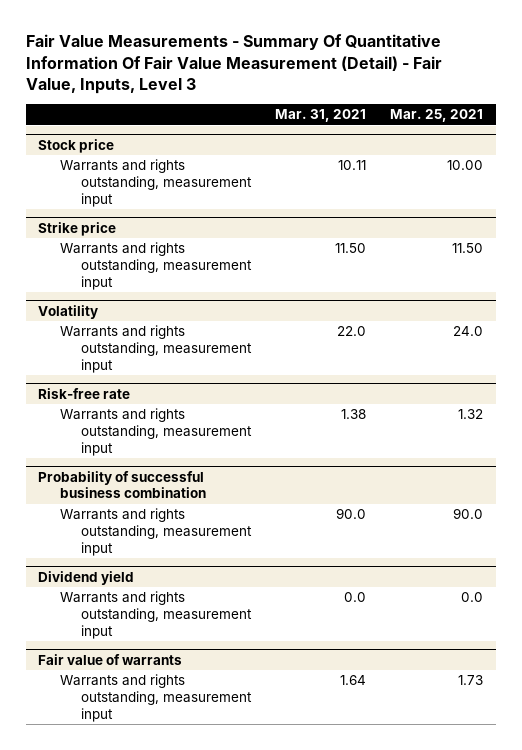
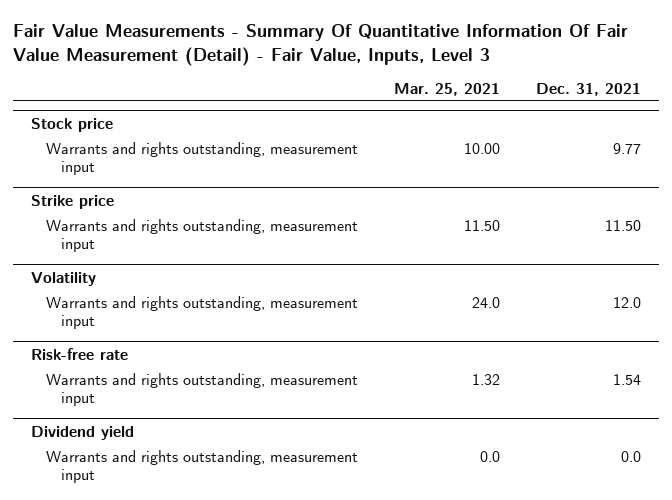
- | Mar. 31, 2021 | Mar. 25, 2021
+ | Mar. 25, 2021 | Dec. 31, 2021
- Probability of successful business combination
- Warrants and rights outstanding, measurement input | 90.0 | 90.0
- Fair value of warrants
- Warrants and rights outstanding, measurement input | 1.64 | 1.73

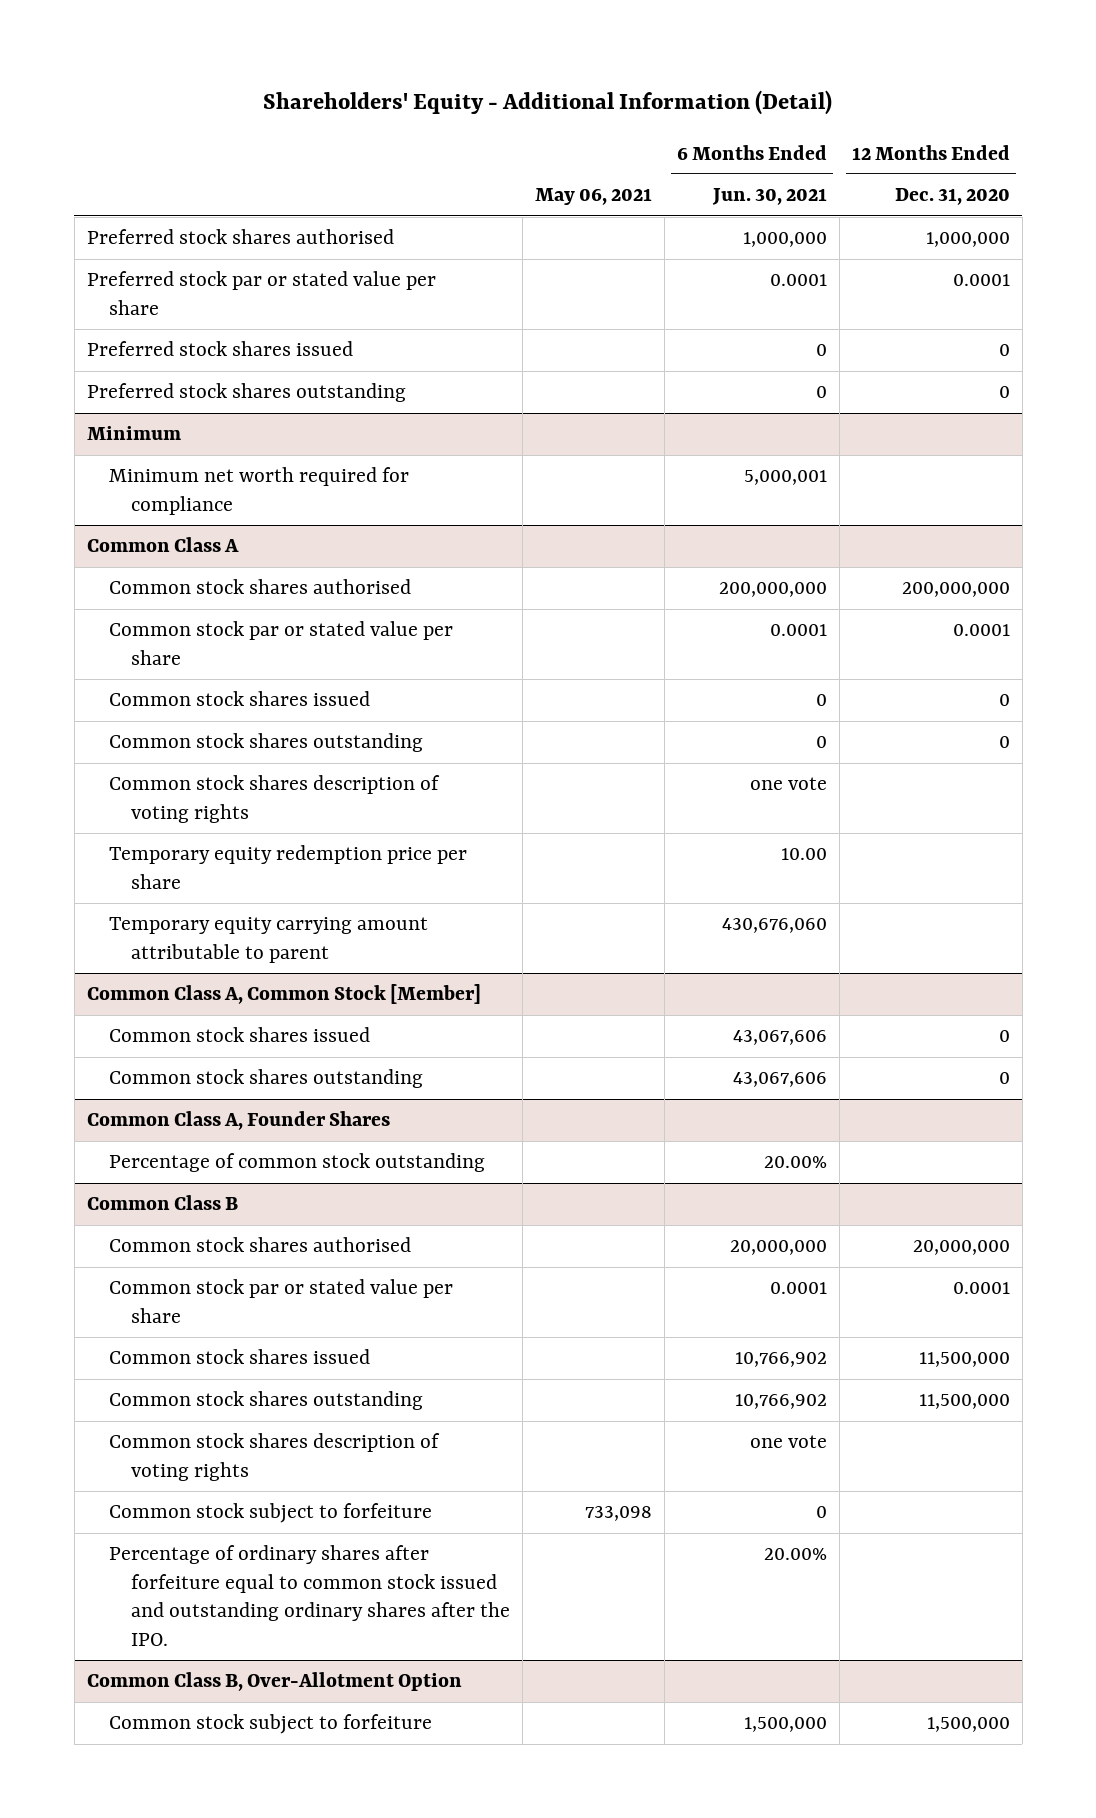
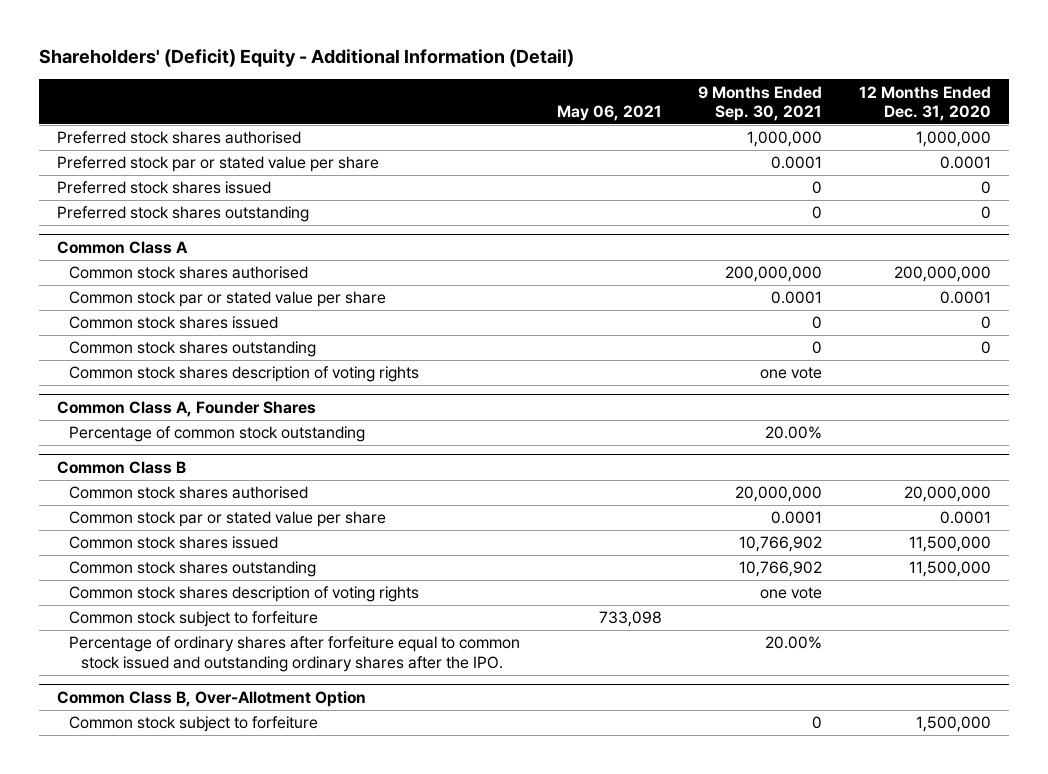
- Shareholders' Equity - Additional Information (Detail)
+ Shareholders' (Deficit) Equity - Additional Information (Detail)
- | May 06, 2021 | 6 Months Ended Jun. 30, 2021 | 12 Months Ended Dec. 31, 2020
+ | May 06, 2021 | 9 Months Ended Sep. 30, 2021 | 12 Months Ended Dec. 31, 2020
- Minimum
- Minimum net worth required for compliance | | 5,000,001 |
@ Common Class A
- Temporary equity redemption price per share | | 10.00 |
- Temporary equity carrying amount attributable to parent | | 430,676,060 |
- Common Class A, Common Stock [Member]
- Common stock shares issued | | 43,067,606 | 0
- Common stock shares outstanding | | 43,067,606 | 0

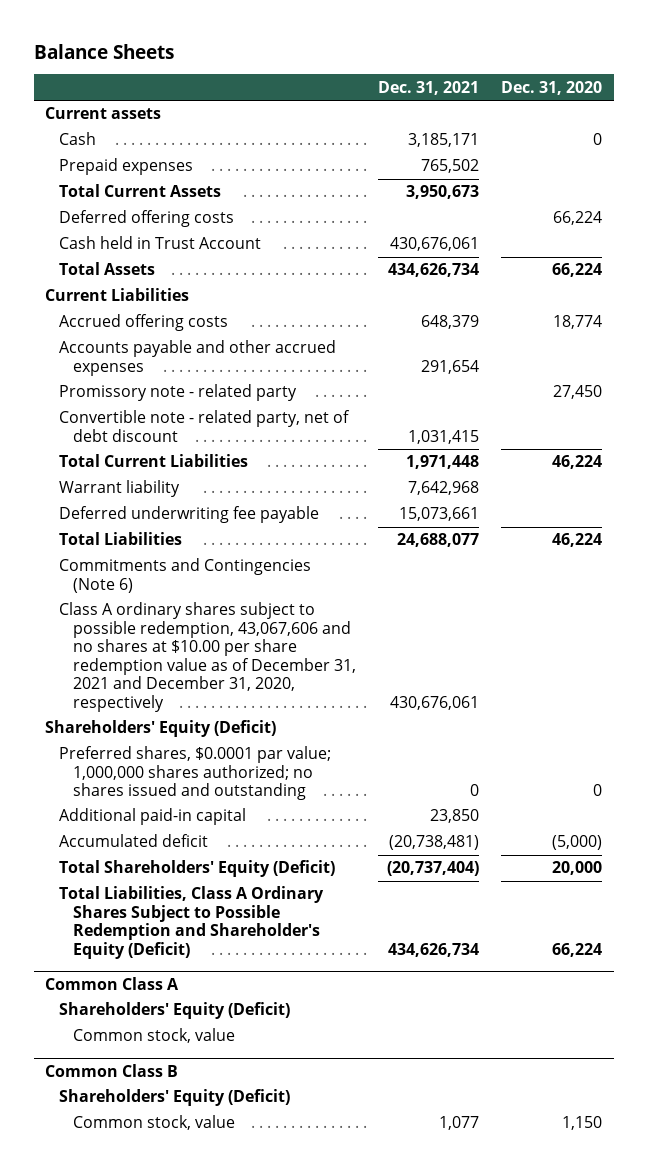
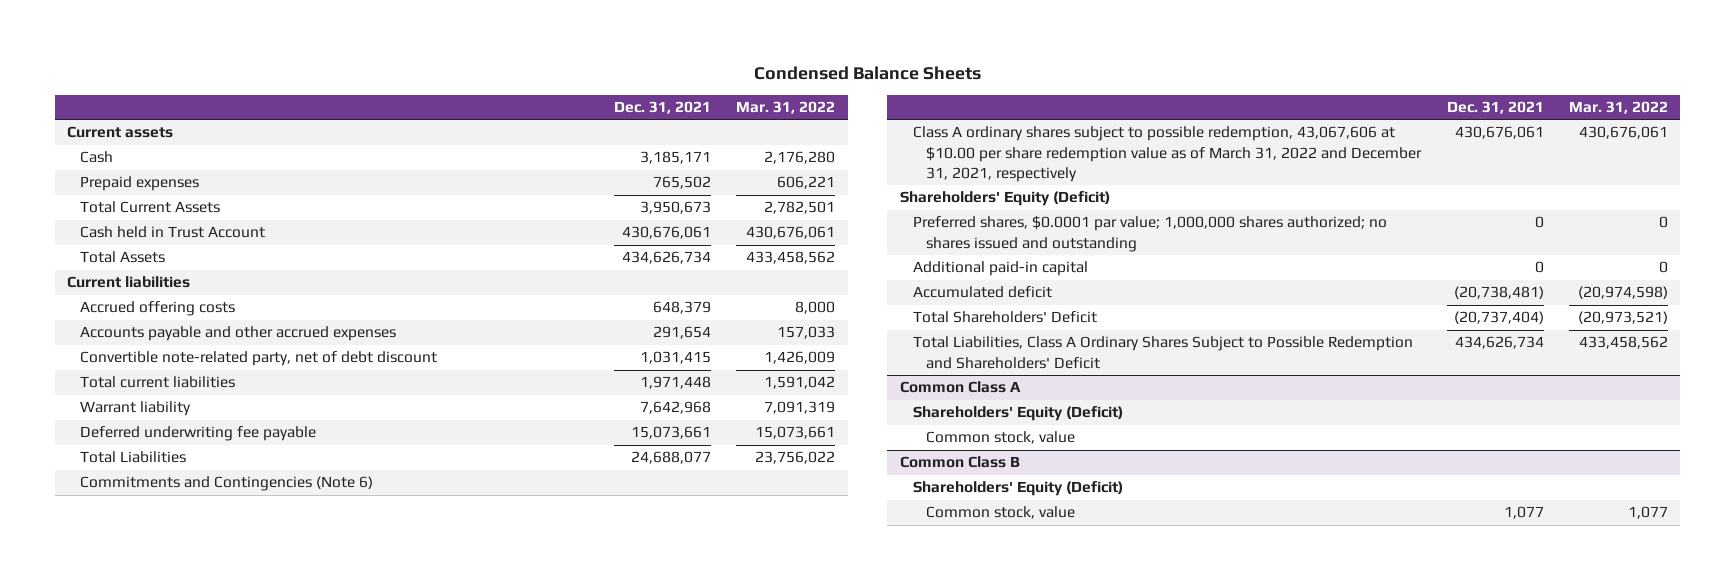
- Balance Sheets
+ Condensed Balance Sheets
- | Dec. 31, 2021 | Dec. 31, 2020
+ | Dec. 31, 2021 | Mar. 31, 2022
- Deferred offering costs | | 66,224
- Current Liabilities
+ Current liabilities
- Promissory note - related party | | 27,450
- Convertible note - related party, net of debt discount | 1,031,415 |
- Total Current Liabilities | 1,971,448 | 46,224
+ Convertible note-related party, net of debt discount | 1,031,415 | 1,426,009
+ Total current liabilities | 1,971,448 | 1,591,042
- Class A ordinary shares subject to possible redemption, 43,067,606 and no shares at $10.00 per share redemption value as of December 31, 2021 and December 31, 2020, respectively | 430,676,061 |
+ Class A ordinary shares subject to possible redemption, 43,067,606 at $10.00 per share redemption value as of March 31, 2022 and December 31, 2021, respectively | 430,676,061 | 430,676,061
- Additional paid-in capital | 23,850 |
+ Additional paid-in capital | 0 | 0
- Total Shareholders' Equity (Deficit) | (20,737,404) | 20,000
- Total Liabilities, Class A Ordinary Shares Subject to Possible Redemption and Shareholder's Equity (Deficit) | 434,626,734 | 66,224
+ Total Shareholders' Deficit | (20,737,404) | (20,973,521)
+ Total Liabilities, Class A Ordinary Shares Subject to Possible Redemption and Shareholders' Deficit | 434,626,734 | 433,458,562

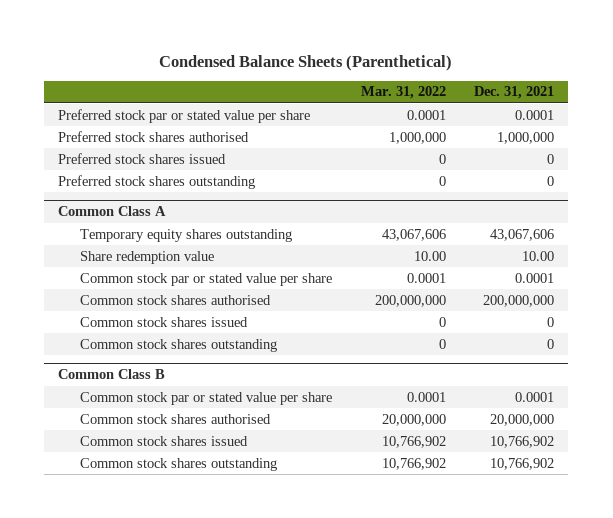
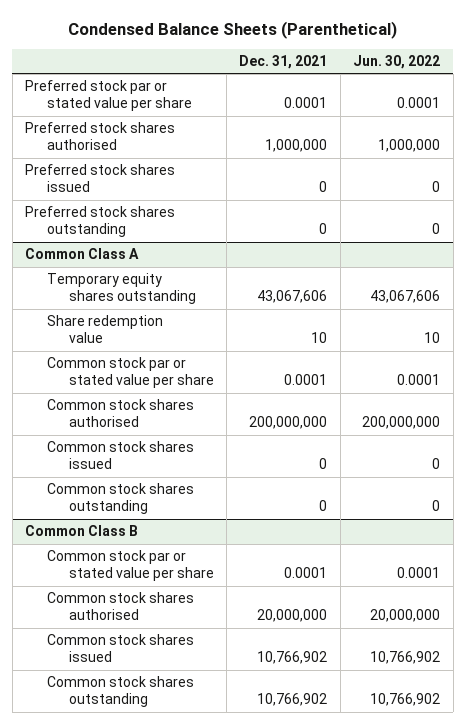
- | Mar. 31, 2022 | Dec. 31, 2021
+ | Dec. 31, 2021 | Jun. 30, 2022
@ Common Class A
- Share redemption value | 10.00 | 10.00
+ Share redemption value | 10 | 10

